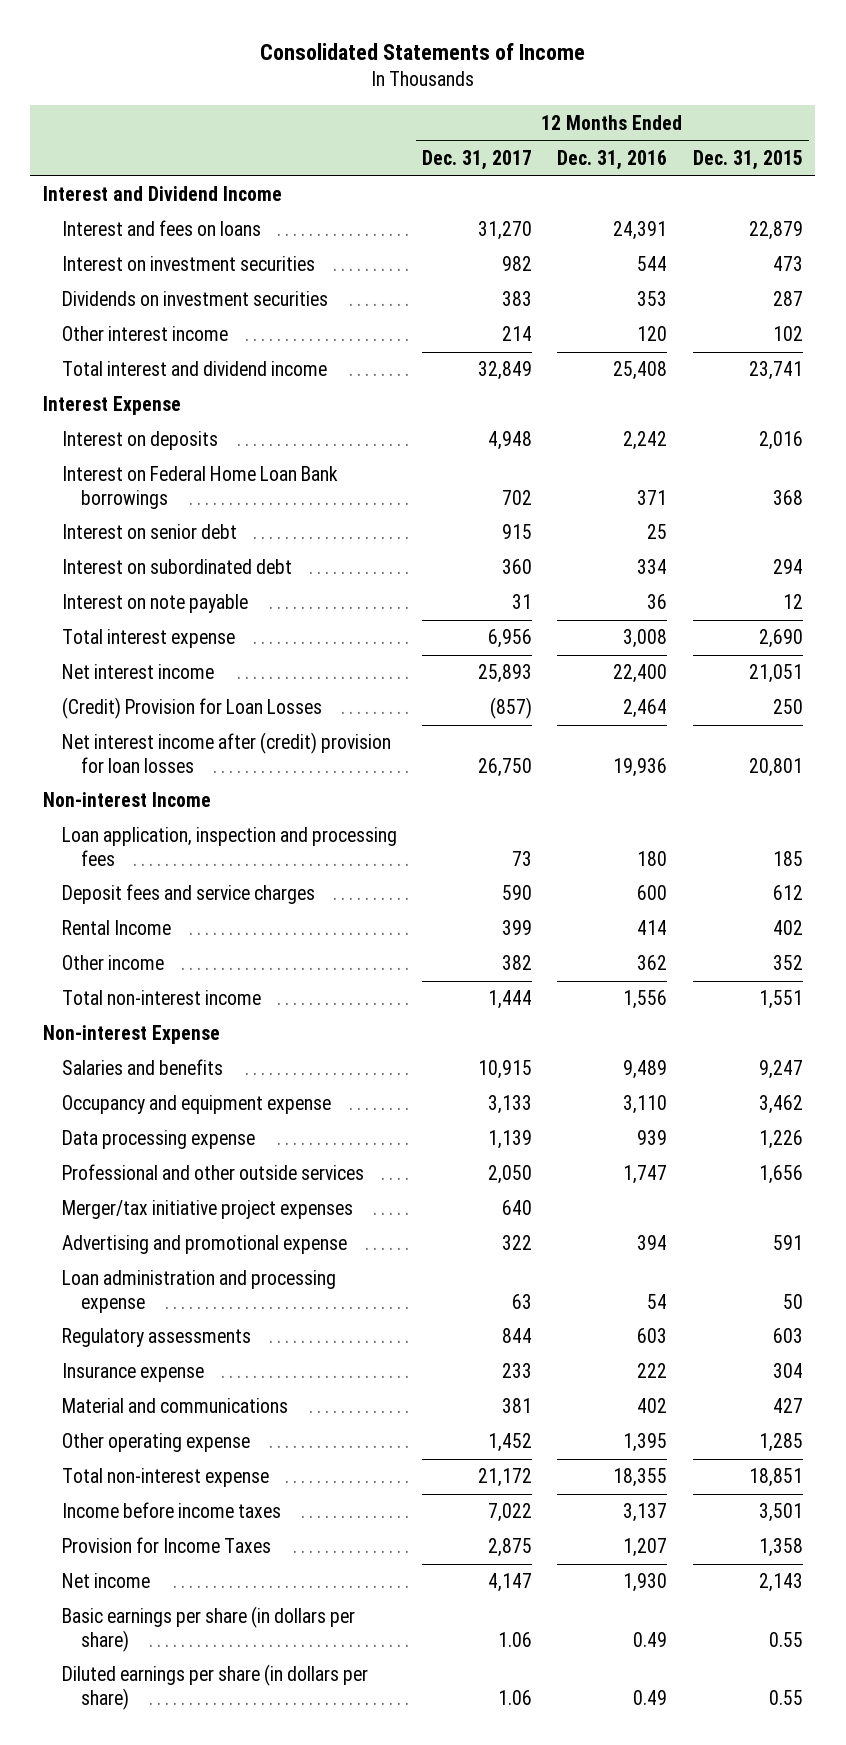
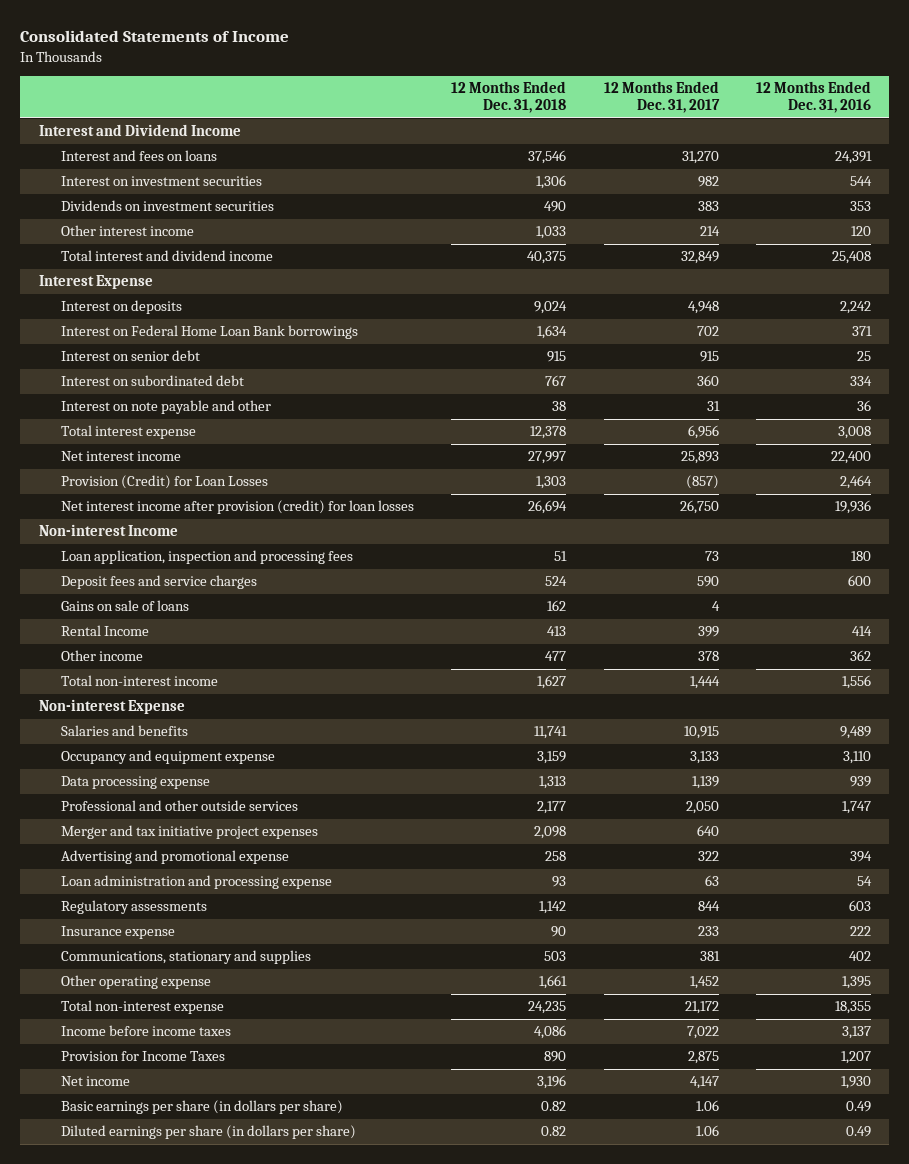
- | 12 Months Ended Dec. 31, 2017 | 12 Months Ended Dec. 31, 2016 | 12 Months Ended Dec. 31, 2015
+ | 12 Months Ended Dec. 31, 2018 | 12 Months Ended Dec. 31, 2017 | 12 Months Ended Dec. 31, 2016
- Interest on note payable | 31 | 36 | 12
+ Interest on note payable and other | 38 | 31 | 36
- (Credit) Provision for Loan Losses | (857) | 2,464 | 250
- Net interest income after (credit) provision for loan losses | 26,750 | 19,936 | 20,801
+ Provision (Credit) for Loan Losses | 1,303 | (857) | 2,464
+ Net interest income after provision (credit) for loan losses | 26,694 | 26,750 | 19,936
+ Gains on sale of loans | 162 | 4 |
- Other income | 382 | 362 | 352
+ Other income | 477 | 378 | 362
- Merger/tax initiative project expenses | 640 | |
+ Merger and tax initiative project expenses | 2,098 | 640 |
- Material and communications | 381 | 402 | 427
+ Communications, stationary and supplies | 503 | 381 | 402

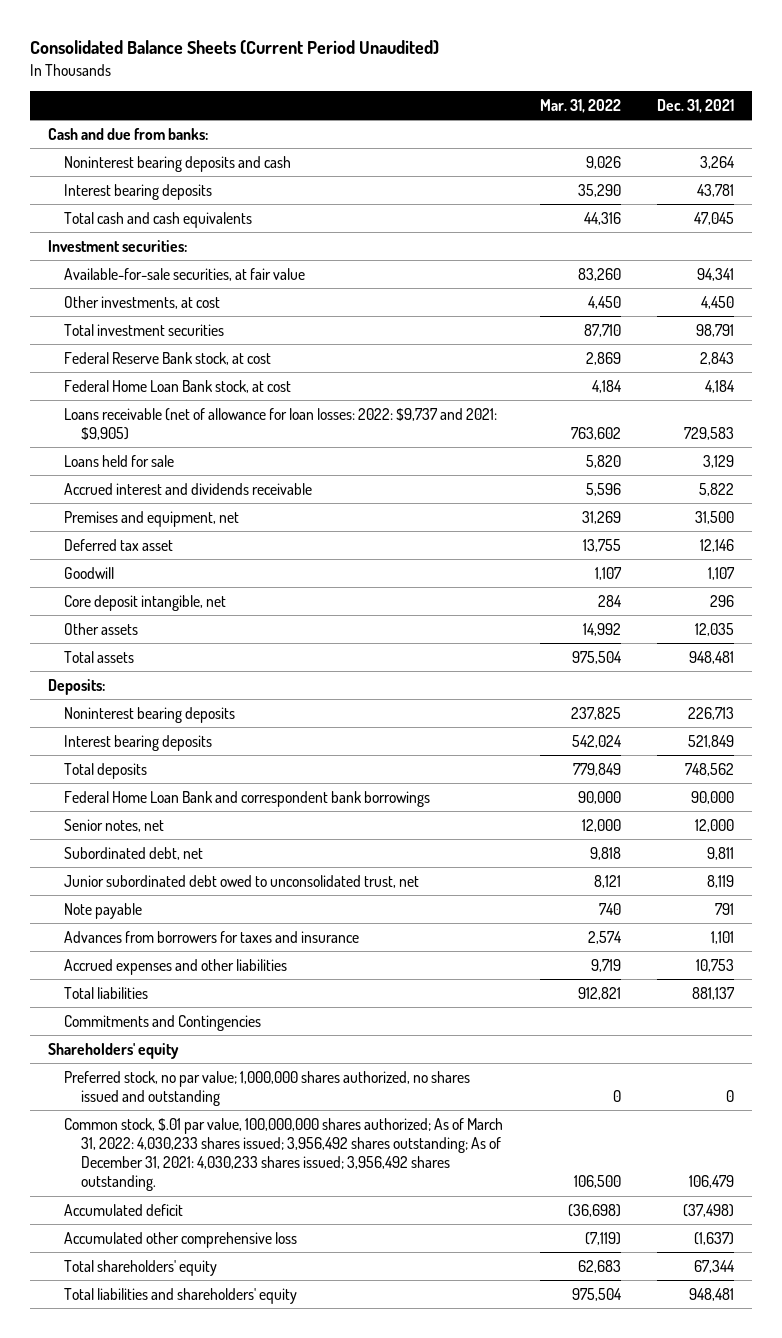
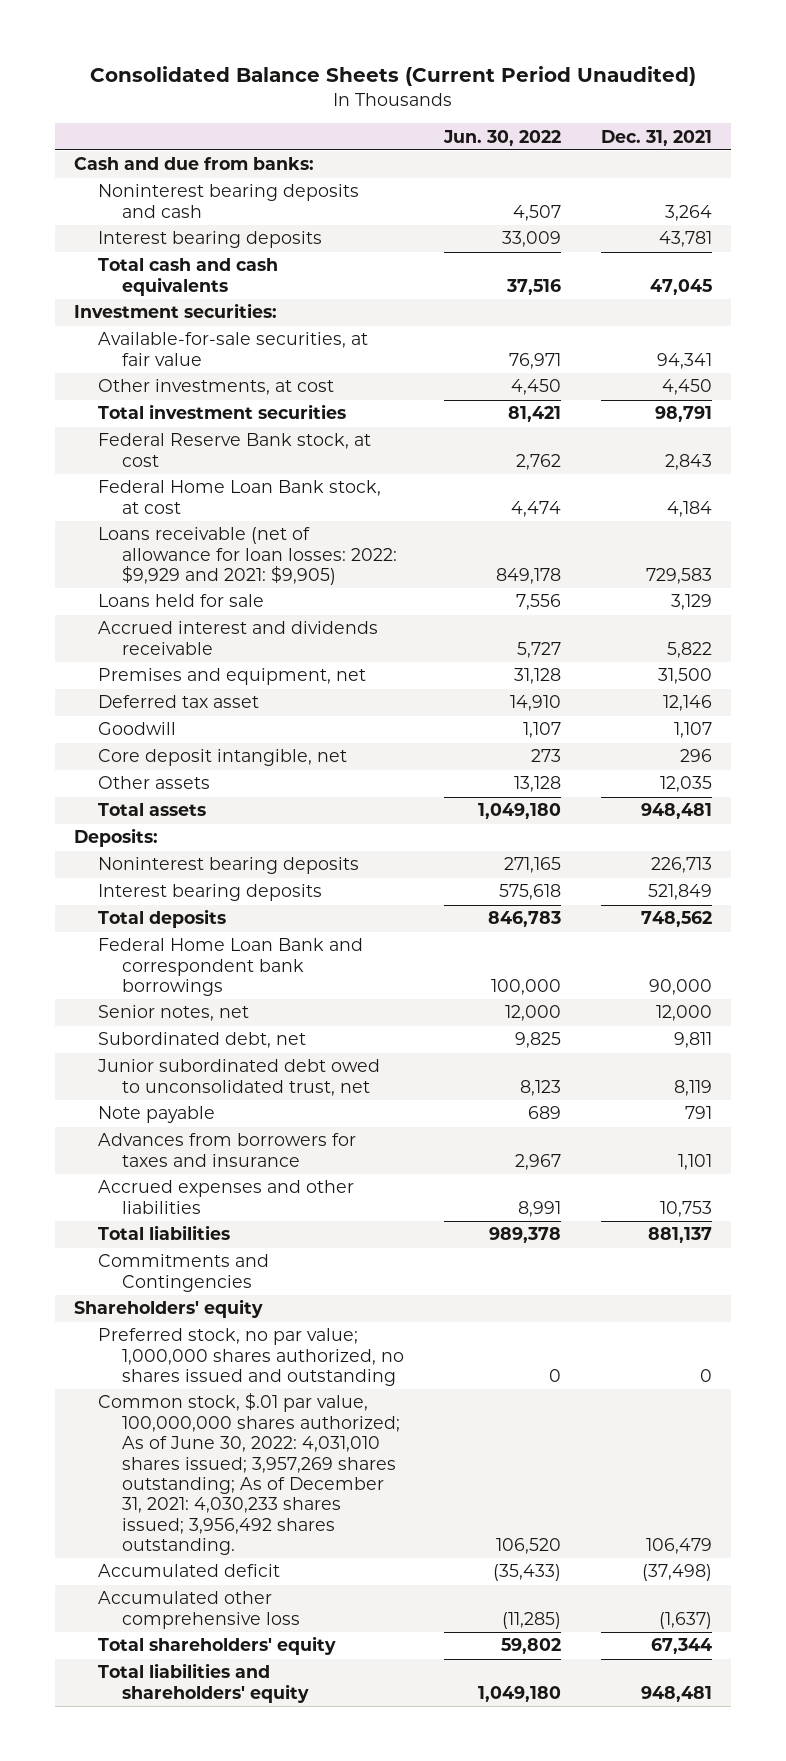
- | Mar. 31, 2022 | Dec. 31, 2021
+ | Jun. 30, 2022 | Dec. 31, 2021
- Loans receivable (net of allowance for loan losses: 2022: $9,737 and 2021: $9,905) | 763,602 | 729,583
+ Loans receivable (net of allowance for loan losses: 2022: $9,929 and 2021: $9,905) | 849,178 | 729,583
- Common stock, $.01 par value, 100,000,000 shares authorized; As of March 31, 2022: 4,030,233 shares issued; 3,956,492 shares outstanding; As of December 31, 2021: 4,030,233 shares issued; 3,956,492 shares outstanding. | 106,500 | 106,479
+ Common stock, $.01 par value, 100,000,000 shares authorized; As of June 30, 2022: 4,031,010 shares issued; 3,957,269 shares outstanding; As of December 31, 2021: 4,030,233 shares issued; 3,956,492 shares outstanding. | 106,520 | 106,479

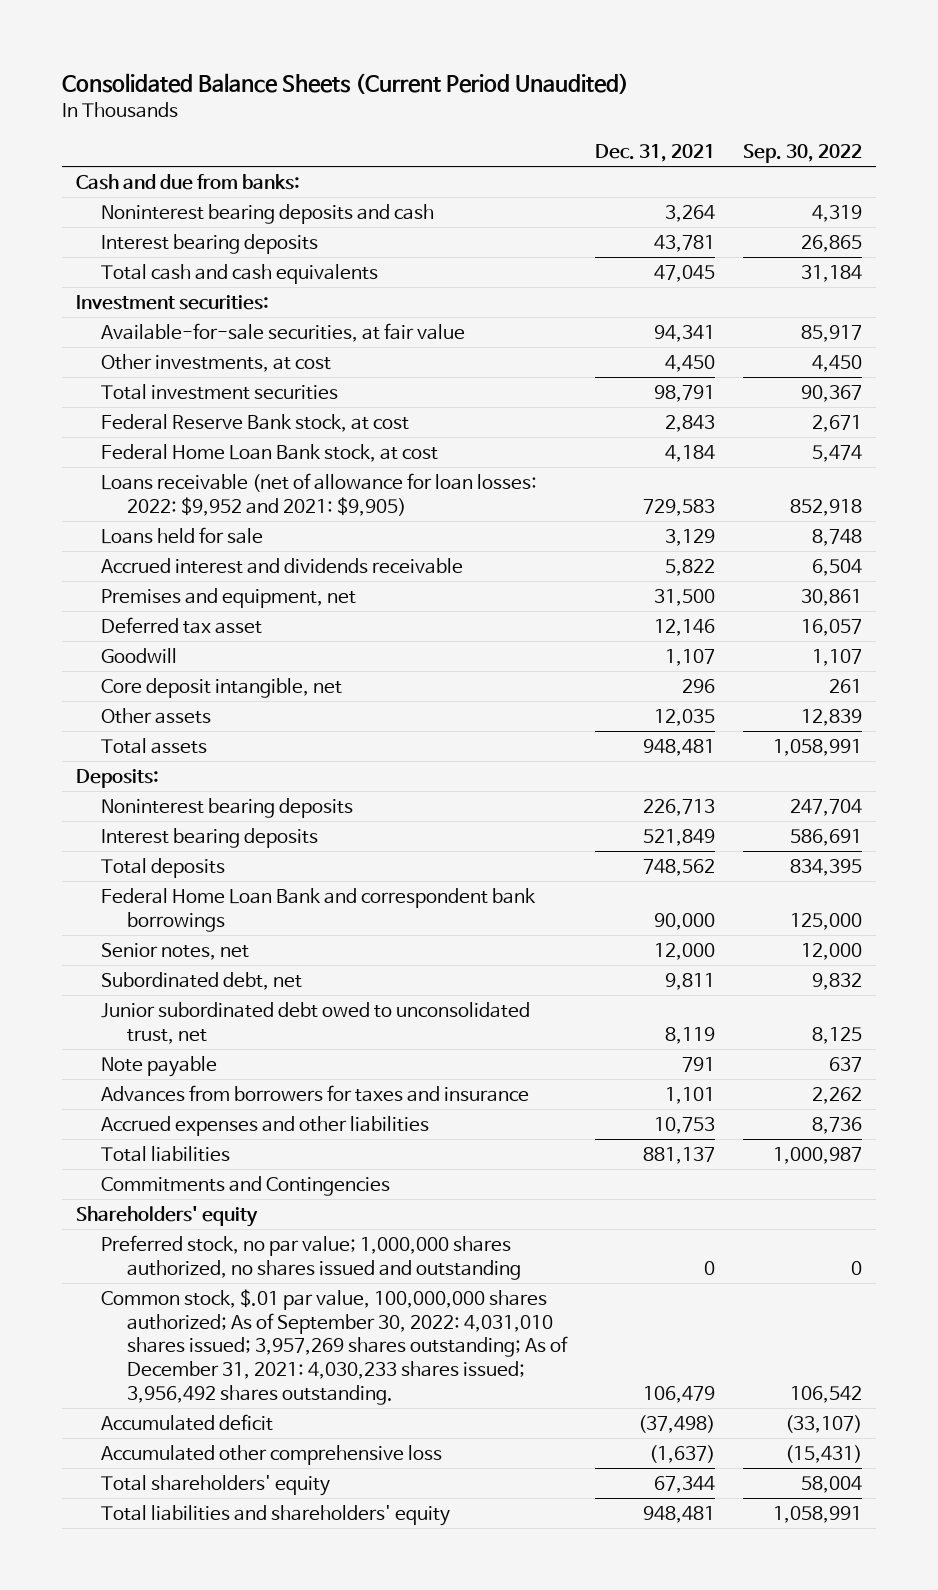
- | Jun. 30, 2022 | Dec. 31, 2021
+ | Dec. 31, 2021 | Sep. 30, 2022
- Loans receivable (net of allowance for loan losses: 2022: $9,929 and 2021: $9,905) | 849,178 | 729,583
+ Loans receivable (net of allowance for loan losses: 2022: $9,952 and 2021: $9,905) | 729,583 | 852,918
- Common stock, $.01 par value, 100,000,000 shares authorized; As of June 30, 2022: 4,031,010 shares issued; 3,957,269 shares outstanding; As of December 31, 2021: 4,030,233 shares issued; 3,956,492 shares outstanding. | 106,520 | 106,479
+ Common stock, $.01 par value, 100,000,000 shares authorized; As of September 30, 2022: 4,031,010 shares issued; 3,957,269 shares outstanding; As of December 31, 2021: 4,030,233 shares issued; 3,956,492 shares outstanding. | 106,479 | 106,542

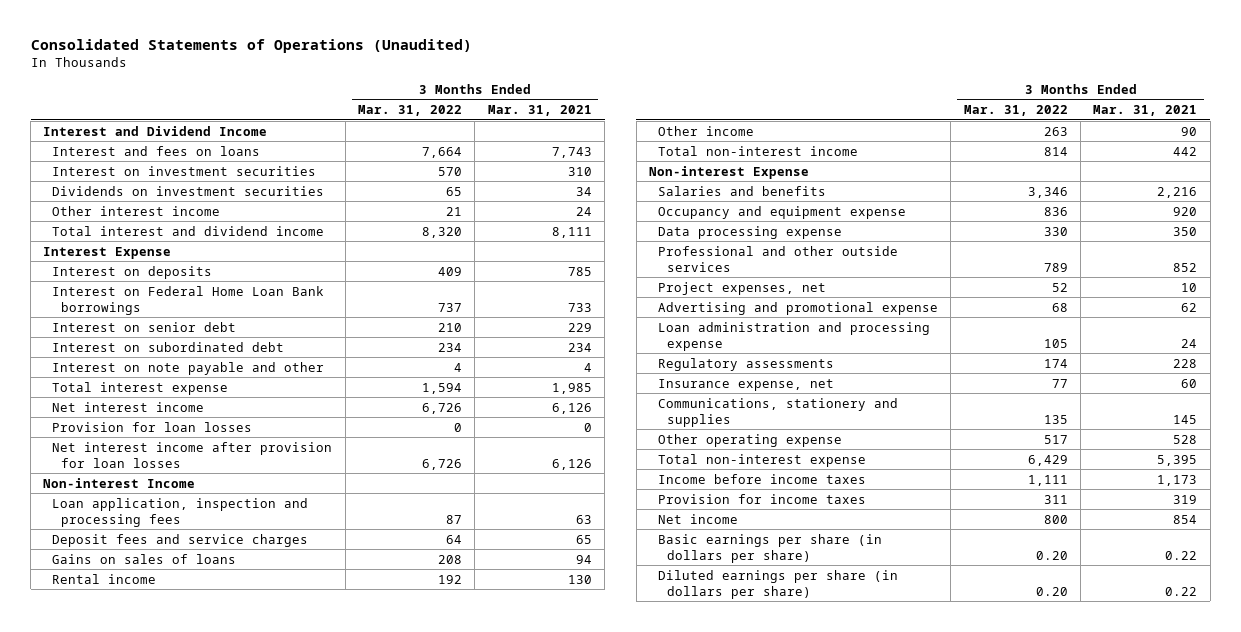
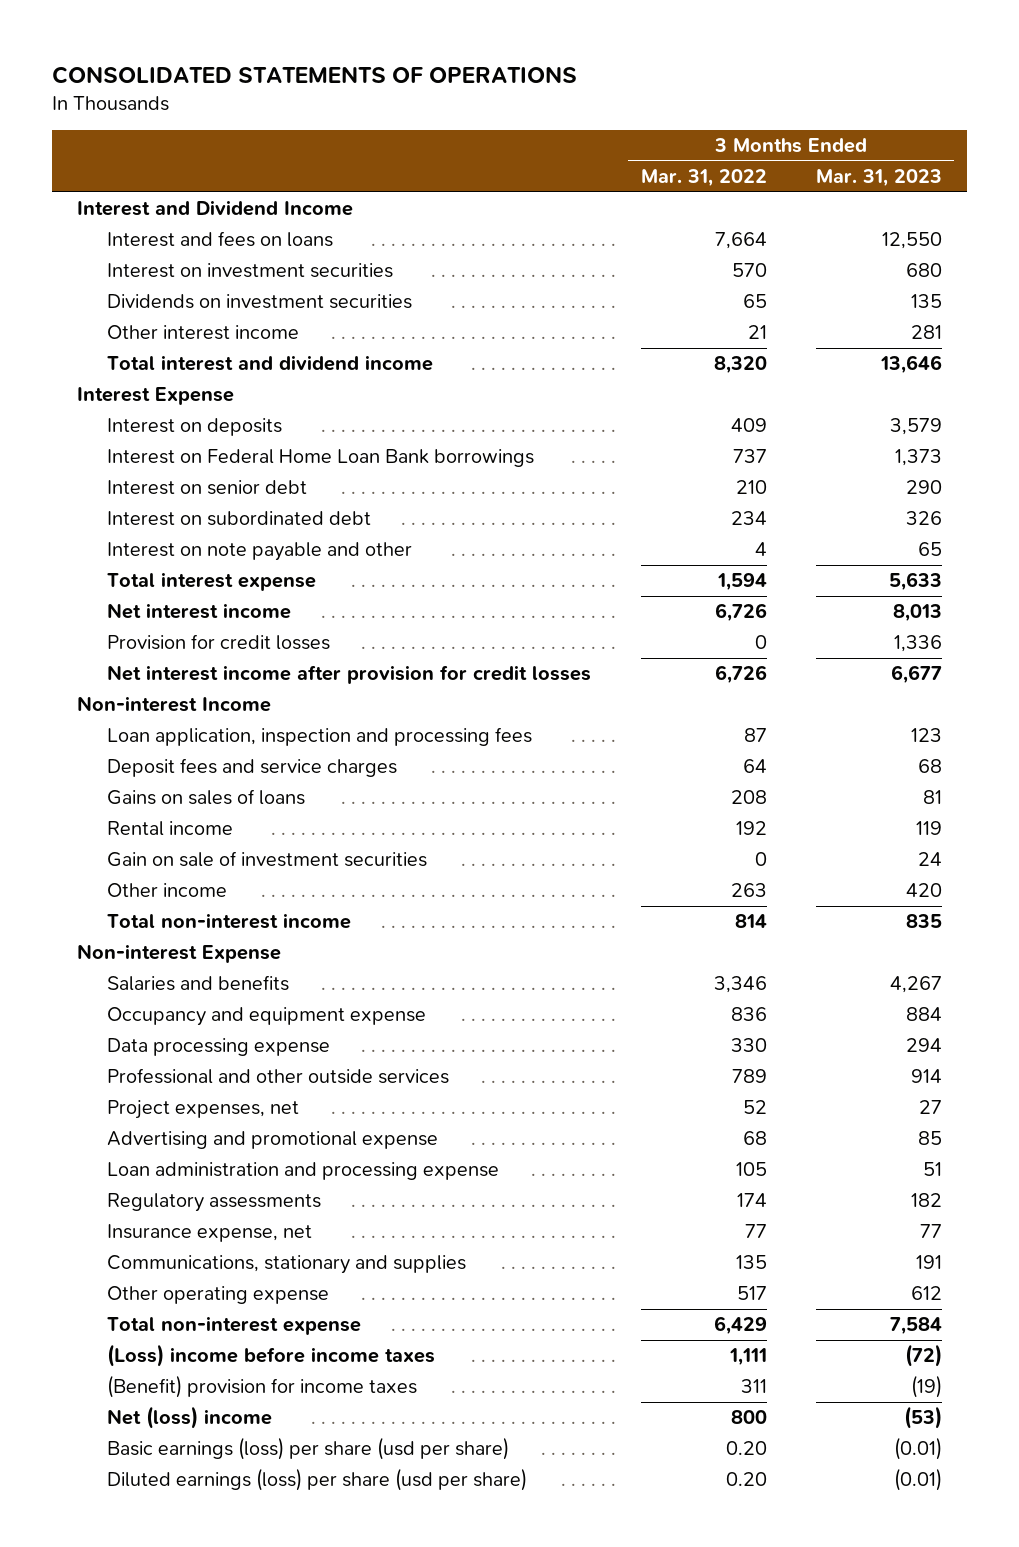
- Consolidated Statements of Operations (Unaudited)
+ CONSOLIDATED STATEMENTS OF OPERATIONS
- | 3 Months Ended Mar. 31, 2022 | 3 Months Ended Mar. 31, 2021
+ | 3 Months Ended Mar. 31, 2022 | 3 Months Ended Mar. 31, 2023
- Provision for loan losses | 0 | 0
- Net interest income after provision for loan losses | 6,726 | 6,126
+ Provision for credit losses | 0 | 1,336
+ Net interest income after provision for credit losses | 6,726 | 6,677
+ Gain on sale of investment securities | 0 | 24
- Communications, stationery and supplies | 135 | 145
+ Communications, stationary and supplies | 135 | 191
- Income before income taxes | 1,111 | 1,173
- Provision for income taxes | 311 | 319
- Net income | 800 | 854
- Basic earnings per share (in dollars per share) | 0.20 | 0.22
- Diluted earnings per share (in dollars per share) | 0.20 | 0.22
+ (Loss) income before income taxes | 1,111 | (72)
+ (Benefit) provision for income taxes | 311 | (19)
+ Net (loss) income | 800 | (53)
+ Basic earnings (loss) per share (usd per share) | 0.20 | (0.01)
+ Diluted earnings (loss) per share (usd per share) | 0.20 | (0.01)

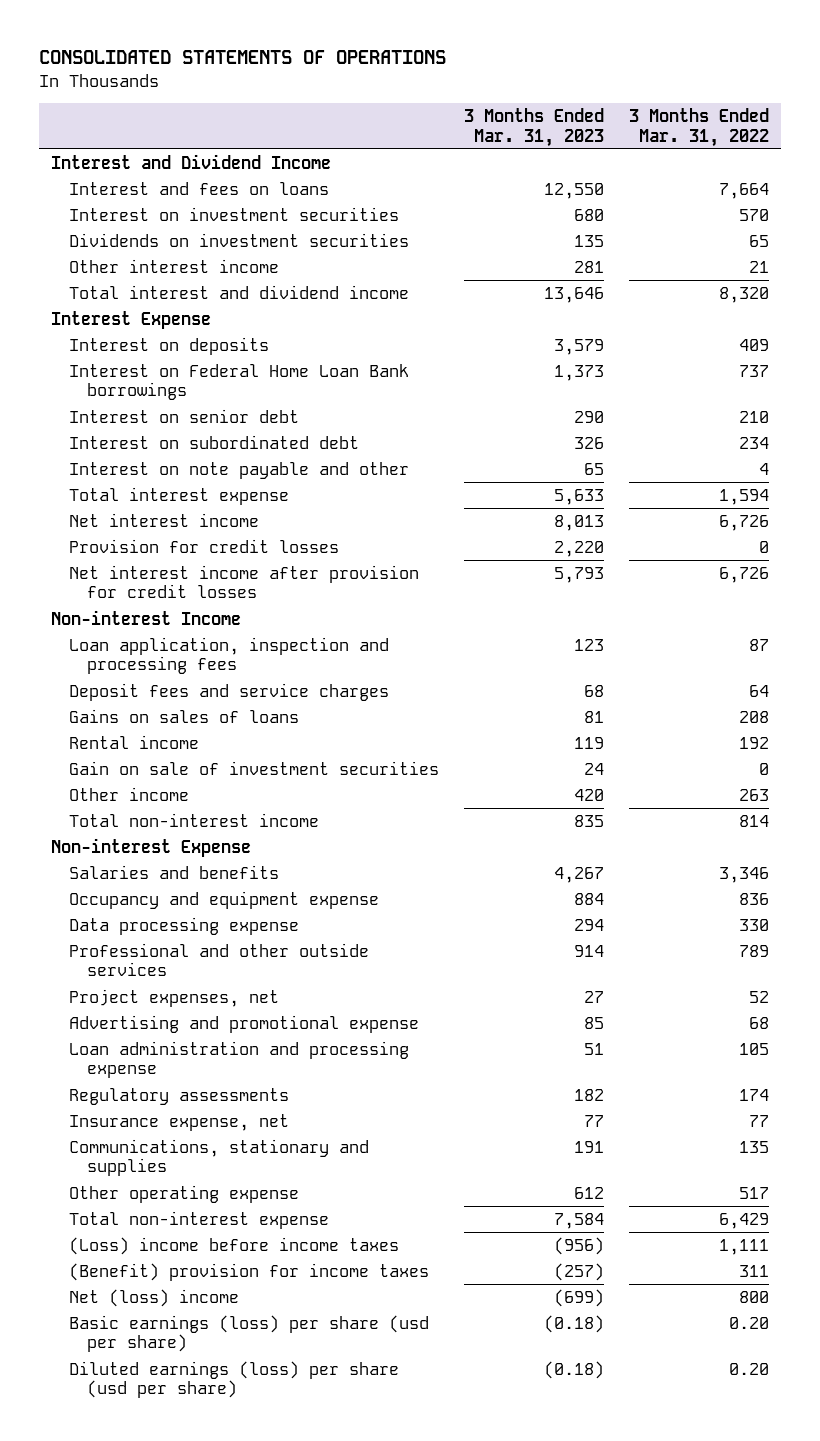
- | 3 Months Ended Mar. 31, 2022 | 3 Months Ended Mar. 31, 2023
+ | 3 Months Ended Mar. 31, 2023 | 3 Months Ended Mar. 31, 2022
- Provision for credit losses | 0 | 1,336
- Net interest income after provision for credit losses | 6,726 | 6,677
+ Provision for credit losses | 2,220 | 0
+ Net interest income after provision for credit losses | 5,793 | 6,726
- (Loss) income before income taxes | 1,111 | (72)
- (Benefit) provision for income taxes | 311 | (19)
- Net (loss) income | 800 | (53)
- Basic earnings (loss) per share (usd per share) | 0.20 | (0.01)
- Diluted earnings (loss) per share (usd per share) | 0.20 | (0.01)
+ (Loss) income before income taxes | (956) | 1,111
+ (Benefit) provision for income taxes | (257) | 311
+ Net (loss) income | (699) | 800
+ Basic earnings (loss) per share (usd per share) | (0.18) | 0.20
+ Diluted earnings (loss) per share (usd per share) | (0.18) | 0.20

